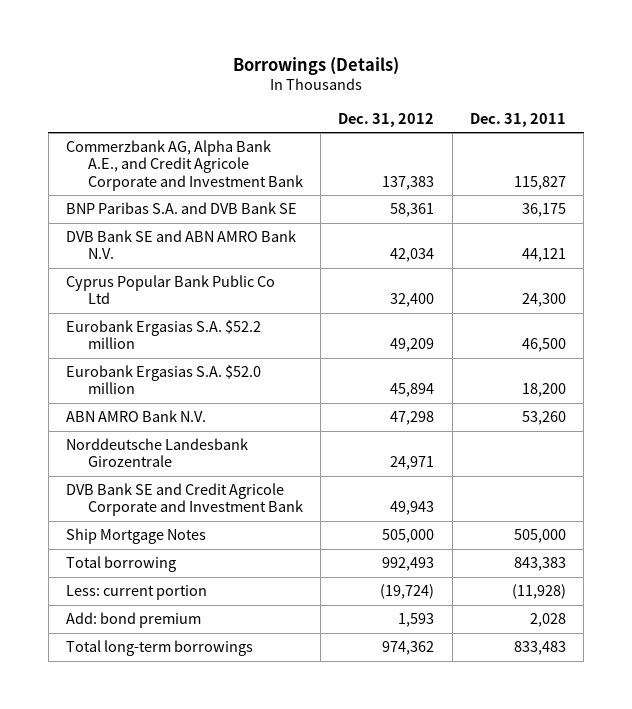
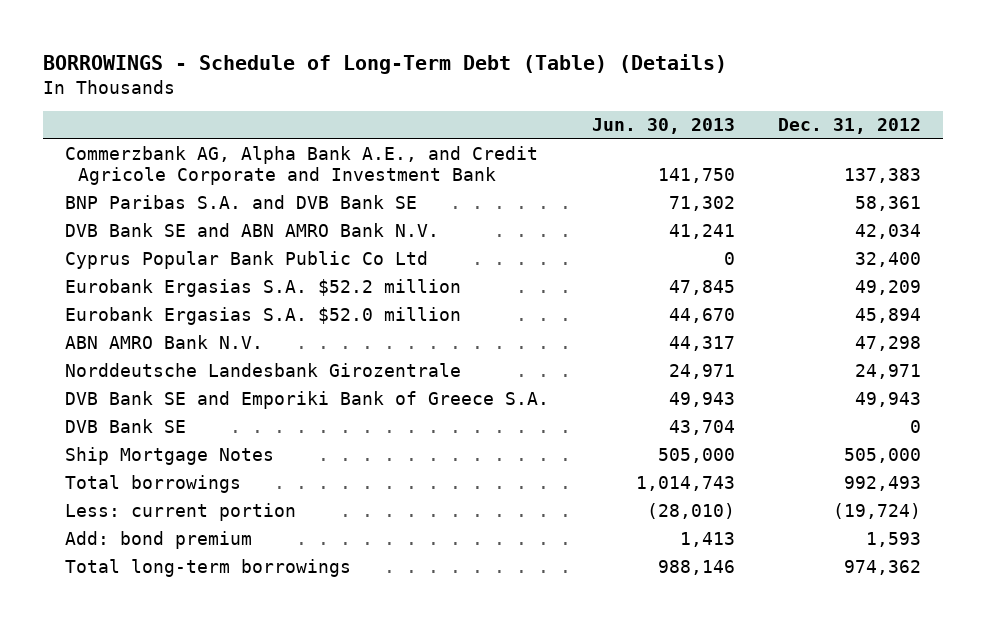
- Borrowings (Details)
+ BORROWINGS - Schedule of Long-Term Debt (Table) (Details)
- | Dec. 31, 2012 | Dec. 31, 2011
+ | Jun. 30, 2013 | Dec. 31, 2012
- DVB Bank SE and Credit Agricole Corporate and Investment Bank | 49,943 |
+ DVB Bank SE and Emporiki Bank of Greece S.A. | 49,943 | 49,943
+ DVB Bank SE | 43,704 | 0
- Total borrowing | 992,493 | 843,383
+ Total borrowings | 1,014,743 | 992,493

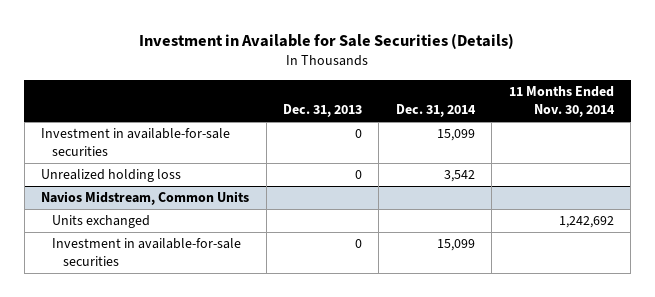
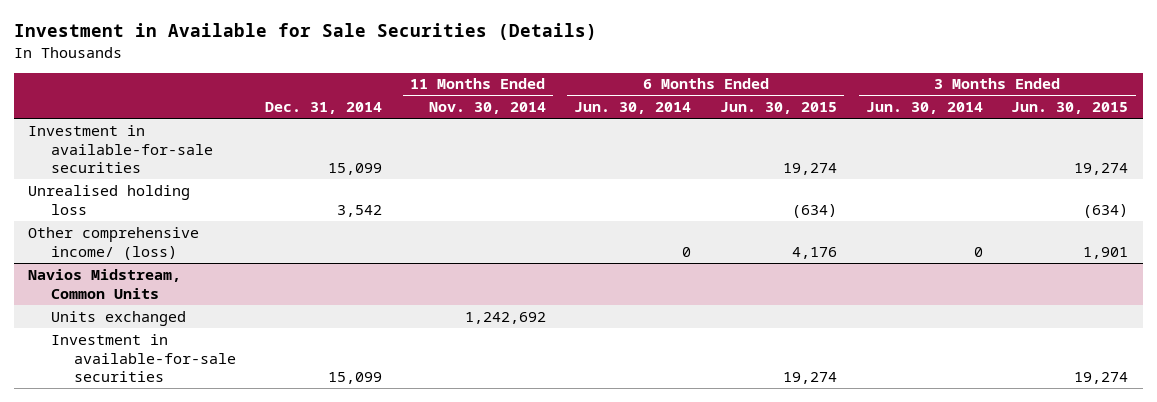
- | Dec. 31, 2013 | Dec. 31, 2014 | 11 Months Ended Nov. 30, 2014
+ | Dec. 31, 2014 | 11 Months Ended Nov. 30, 2014 | 6 Months Ended Jun. 30, 2014 | 6 Months Ended Jun. 30, 2015 | 3 Months Ended Jun. 30, 2014 | 3 Months Ended Jun. 30, 2015
- Unrealized holding loss | 0 | 3,542 |
+ Unrealised holding loss | 3,542 | | | (634) | | (634)
+ Other comprehensive income/ (loss) | | | 0 | 4,176 | 0 | 1,901

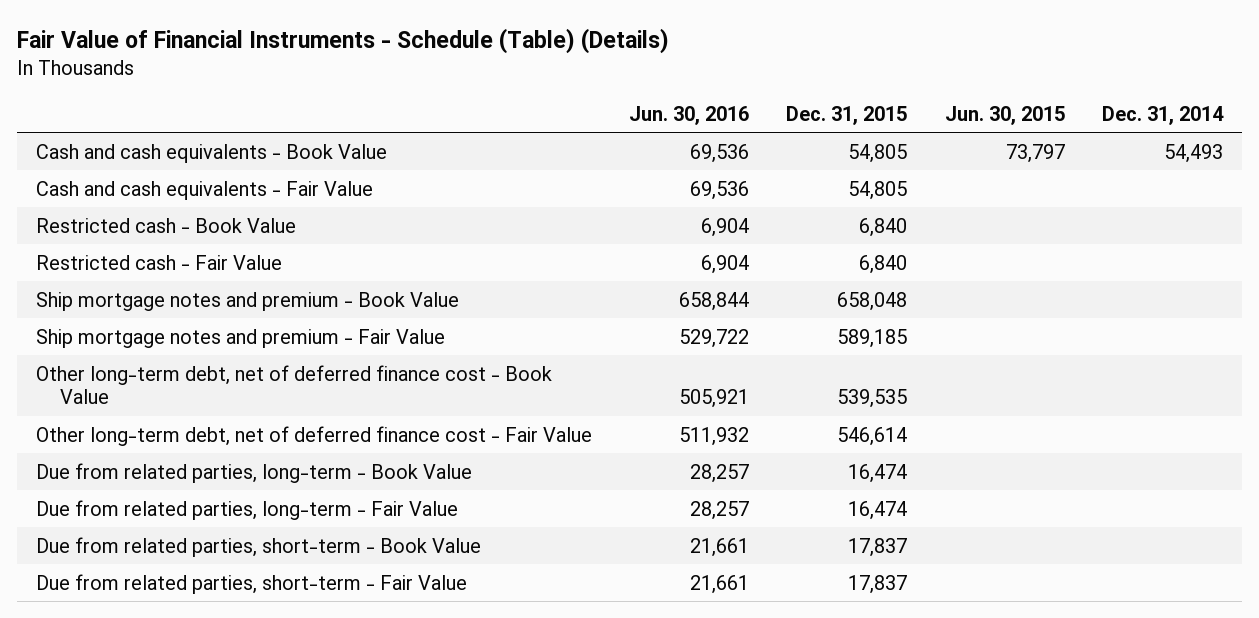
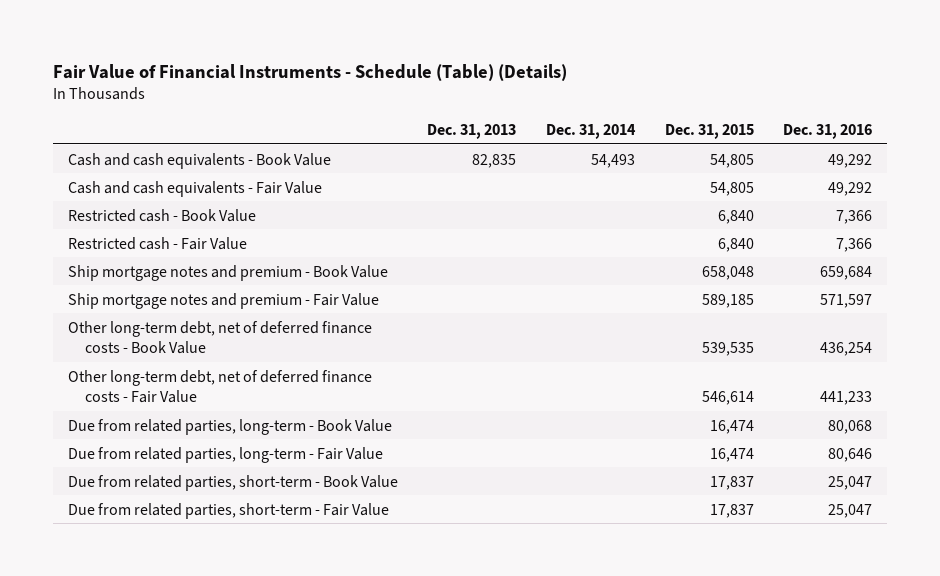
- | Jun. 30, 2016 | Dec. 31, 2015 | Jun. 30, 2015 | Dec. 31, 2014
+ | Dec. 31, 2013 | Dec. 31, 2014 | Dec. 31, 2015 | Dec. 31, 2016
- Other long-term debt, net of deferred finance cost - Book Value | 505,921 | 539,535 | |
- Other long-term debt, net of deferred finance cost - Fair Value | 511,932 | 546,614 | |
+ Other long-term debt, net of deferred finance costs - Book Value | | | 539,535 | 436,254
+ Other long-term debt, net of deferred finance costs - Fair Value | | | 546,614 | 441,233

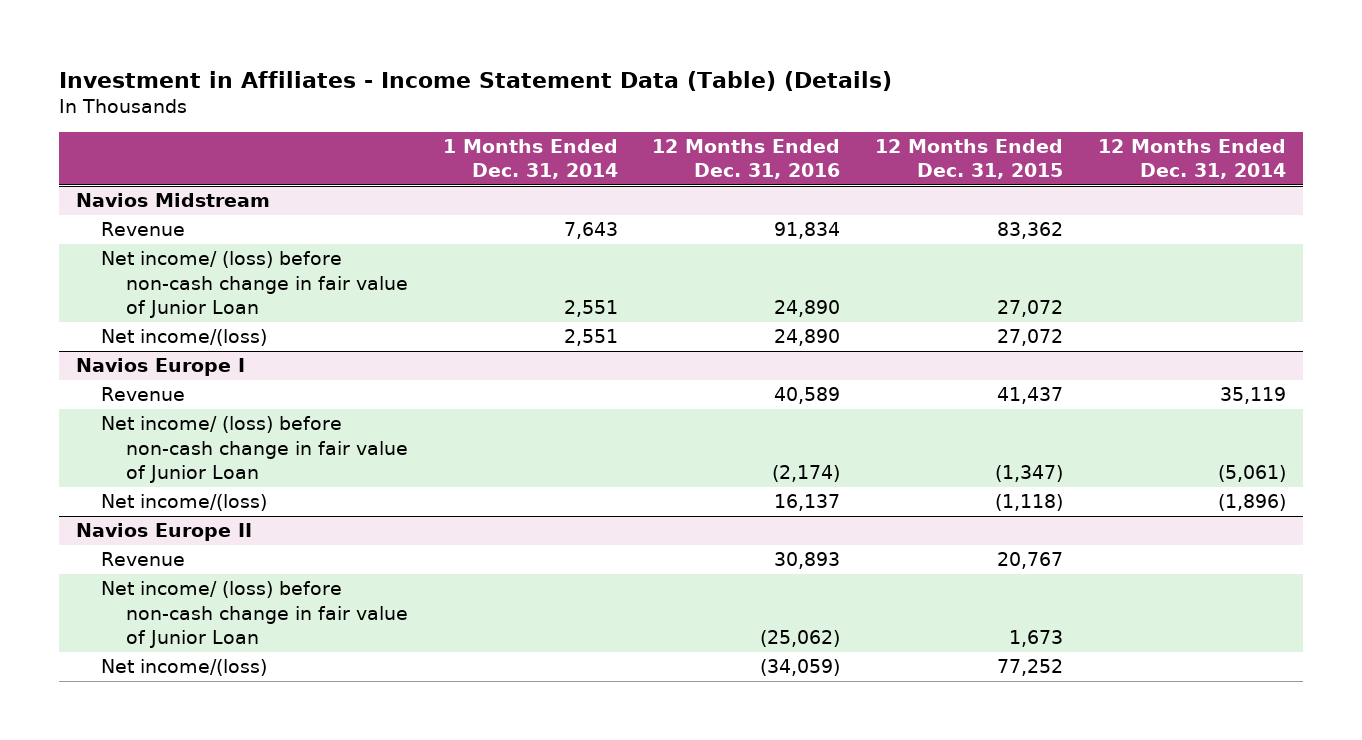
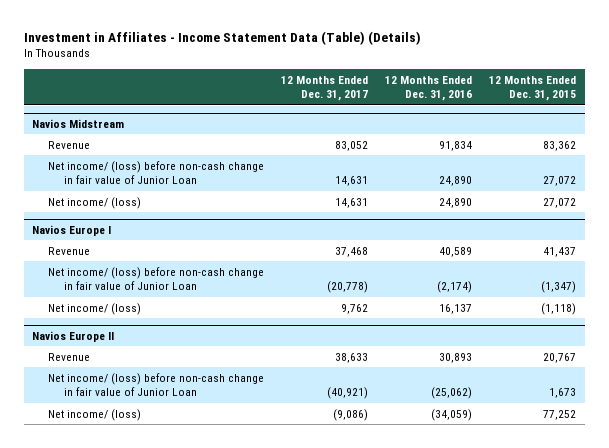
- | 1 Months Ended Dec. 31, 2014 | 12 Months Ended Dec. 31, 2016 | 12 Months Ended Dec. 31, 2015 | 12 Months Ended Dec. 31, 2014
+ | 12 Months Ended Dec. 31, 2017 | 12 Months Ended Dec. 31, 2016 | 12 Months Ended Dec. 31, 2015
@ Navios Midstream
- Net income/(loss) | 2,551 | 24,890 | 27,072 |
+ Net income/ (loss) | 14,631 | 24,890 | 27,072
@ Navios Europe I
- Net income/(loss) | | 16,137 | (1,118) | (1,896)
+ Net income/ (loss) | 9,762 | 16,137 | (1,118)
@ Navios Europe II
- Net income/(loss) | | (34,059) | 77,252 |
+ Net income/ (loss) | (9,086) | (34,059) | 77,252

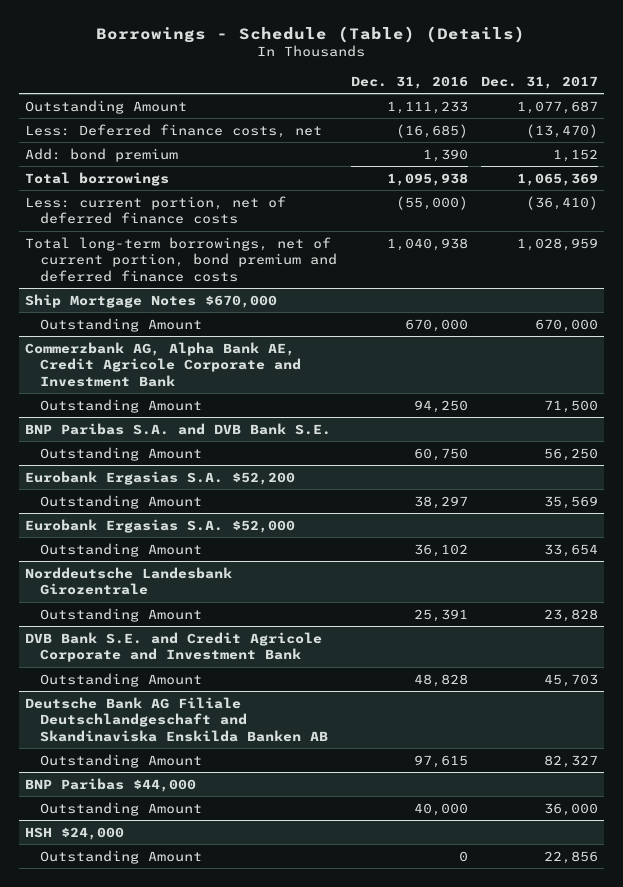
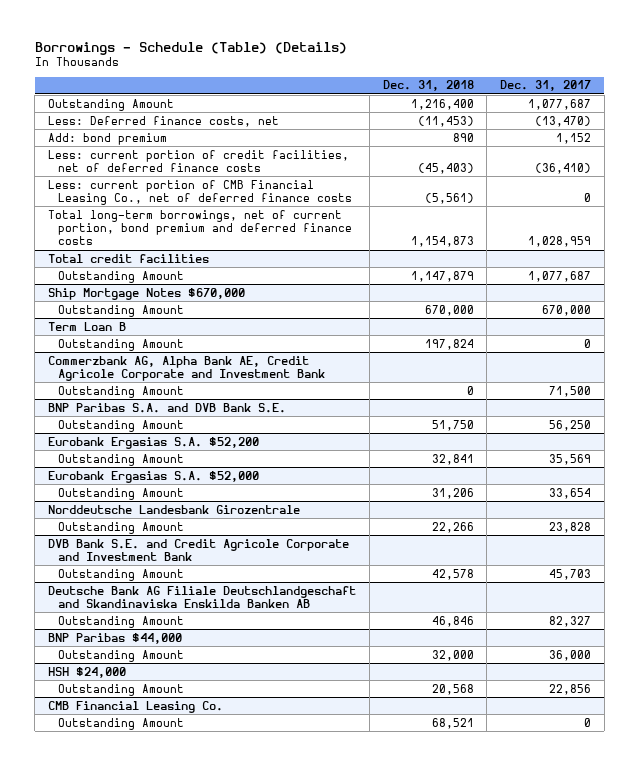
- | Dec. 31, 2016 | Dec. 31, 2017
+ | Dec. 31, 2018 | Dec. 31, 2017
- Total borrowings | 1,095,938 | 1,065,369
- Less: current portion, net of deferred finance costs | (55,000) | (36,410)
+ Less: current portion of credit facilities, net of deferred finance costs | (45,403) | (36,410)
+ Less: current portion of CMB Financial Leasing Co., net of deferred finance costs | (5,561) | 0
+ Total credit facilities
+ Outstanding Amount | 1,147,879 | 1,077,687
+ Term Loan B
+ Outstanding Amount | 197,824 | 0
+ CMB Financial Leasing Co.
+ Outstanding Amount | 68,521 | 0

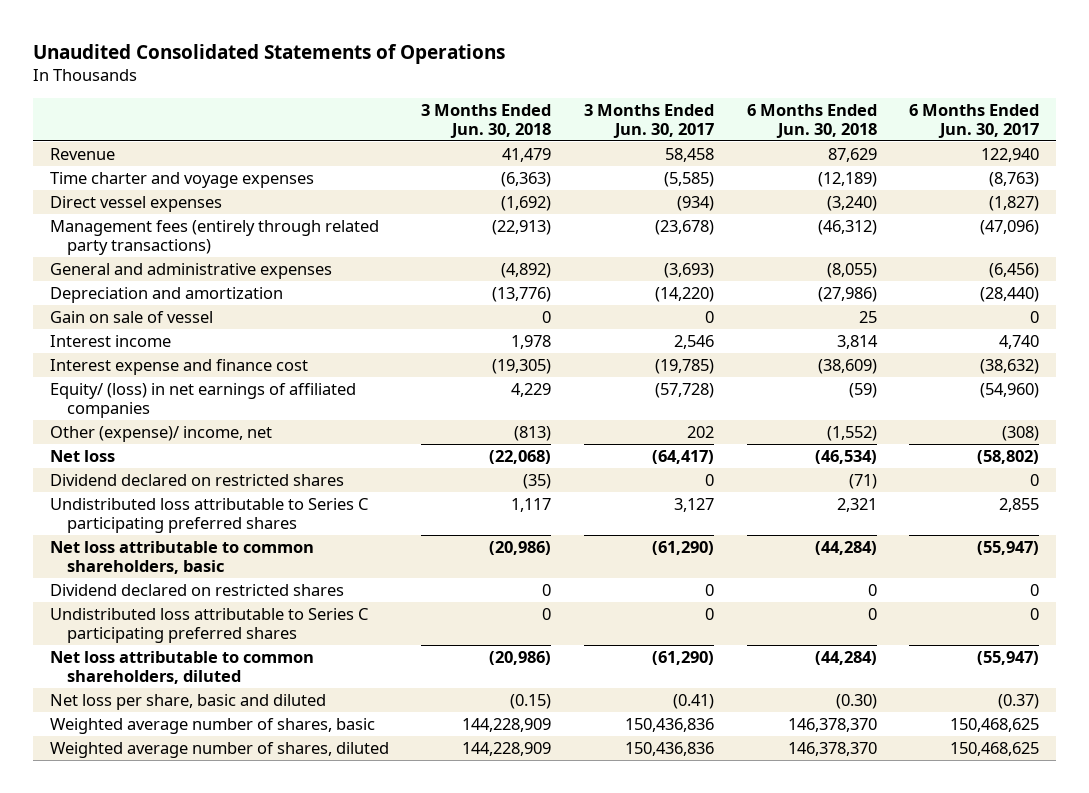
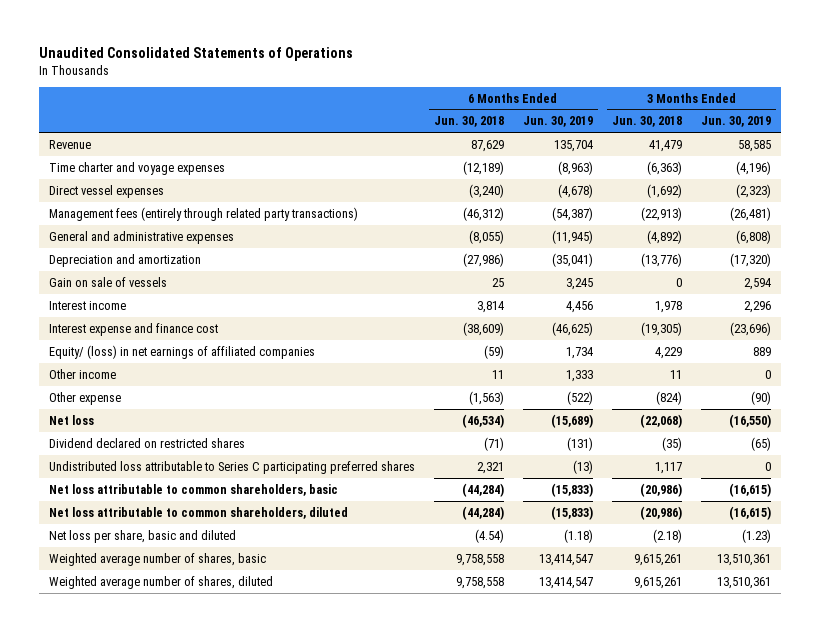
- | 3 Months Ended Jun. 30, 2018 | 3 Months Ended Jun. 30, 2017 | 6 Months Ended Jun. 30, 2018 | 6 Months Ended Jun. 30, 2017
+ | 6 Months Ended Jun. 30, 2018 | 6 Months Ended Jun. 30, 2019 | 3 Months Ended Jun. 30, 2018 | 3 Months Ended Jun. 30, 2019
- Gain on sale of vessel | 0 | 0 | 25 | 0
+ Gain on sale of vessels | 25 | 3,245 | 0 | 2,594
- Other (expense)/ income, net | (813) | 202 | (1,552) | (308)
+ Other income | 11 | 1,333 | 11 | 0
+ Other expense | (1,563) | (522) | (824) | (90)
- Dividend declared on restricted shares | 0 | 0 | 0 | 0
- Undistributed loss attributable to Series C participating preferred shares | 0 | 0 | 0 | 0
- Net loss per share, basic and diluted | (0.15) | (0.41) | (0.30) | (0.37)
- Weighted average number of shares, basic | 144,228,909 | 150,436,836 | 146,378,370 | 150,468,625
- Weighted average number of shares, diluted | 144,228,909 | 150,436,836 | 146,378,370 | 150,468,625
+ Net loss per share, basic and diluted | (4.54) | (1.18) | (2.18) | (1.23)
+ Weighted average number of shares, basic | 9,758,558 | 13,414,547 | 9,615,261 | 13,510,361
+ Weighted average number of shares, diluted | 9,758,558 | 13,414,547 | 9,615,261 | 13,510,361

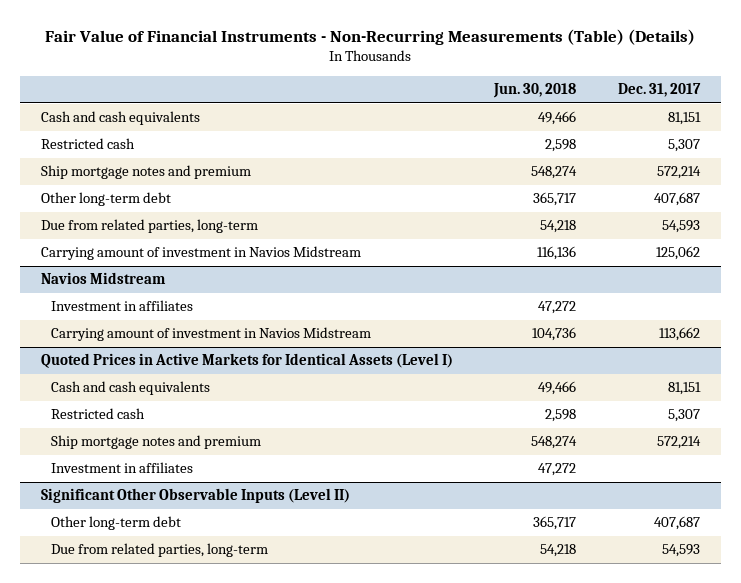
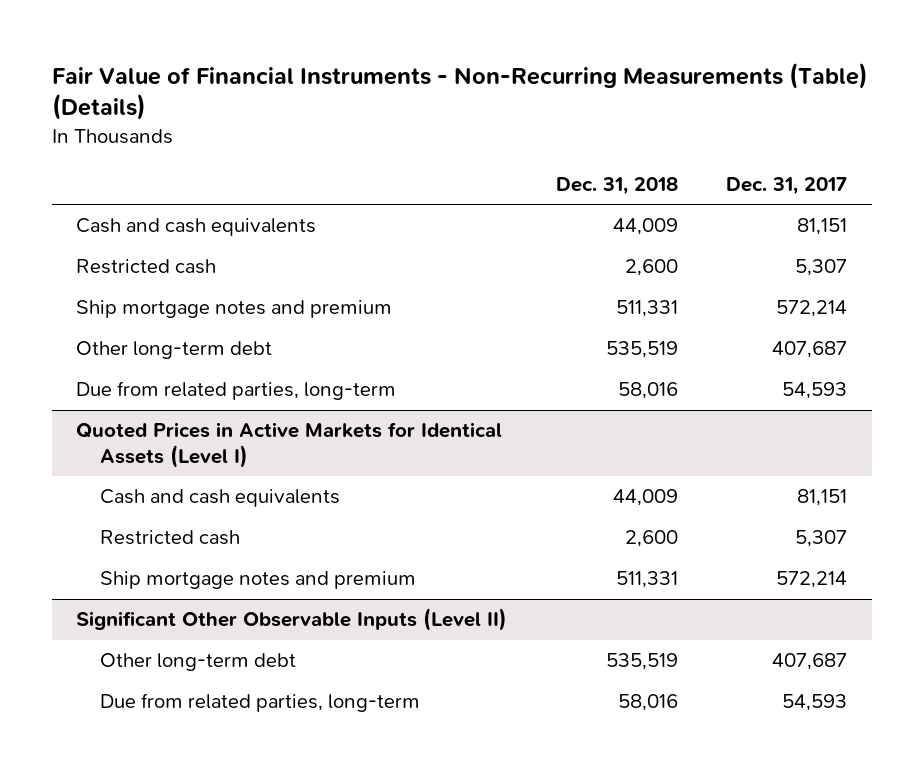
- | Jun. 30, 2018 | Dec. 31, 2017
+ | Dec. 31, 2018 | Dec. 31, 2017
- Carrying amount of investment in Navios Midstream | 116,136 | 125,062
- Navios Midstream
- Investment in affiliates | 47,272 |
- Carrying amount of investment in Navios Midstream | 104,736 | 113,662
@ Quoted Prices in Active Markets for Identical Assets (Level I)
- Investment in affiliates | 47,272 |

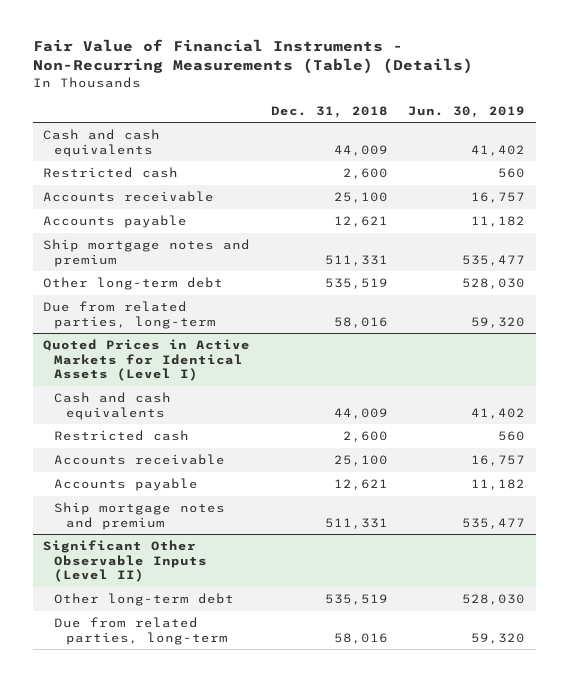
- | Dec. 31, 2018 | Dec. 31, 2017
+ | Dec. 31, 2018 | Jun. 30, 2019
+ Accounts receivable | 25,100 | 16,757
+ Accounts payable | 12,621 | 11,182
@ Quoted Prices in Active Markets for Identical Assets (Level I)
+ Accounts receivable | 25,100 | 16,757
+ Accounts payable | 12,621 | 11,182

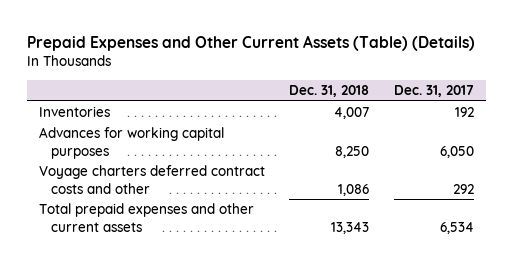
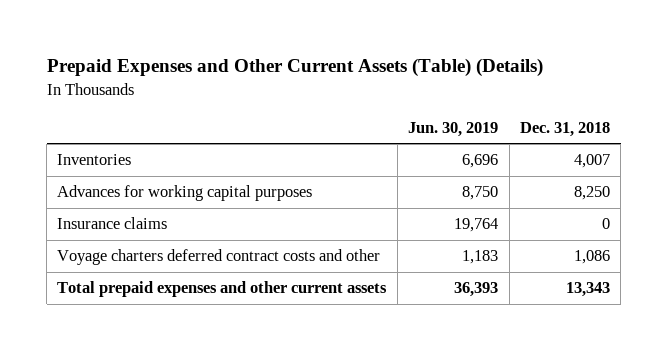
- | Dec. 31, 2018 | Dec. 31, 2017
+ | Jun. 30, 2019 | Dec. 31, 2018
+ Insurance claims | 19,764 | 0

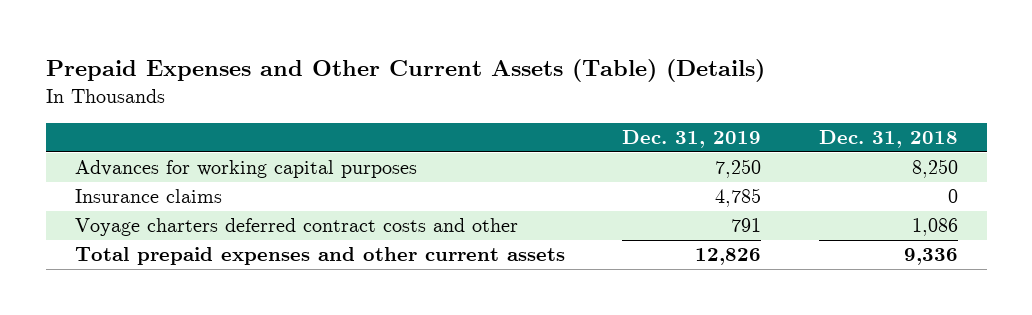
- | Jun. 30, 2019 | Dec. 31, 2018
+ | Dec. 31, 2019 | Dec. 31, 2018
- Inventories | 6,696 | 4,007
- Total prepaid expenses and other current assets | 36,393 | 13,343
+ Total prepaid expenses and other current assets | 12,826 | 9,336

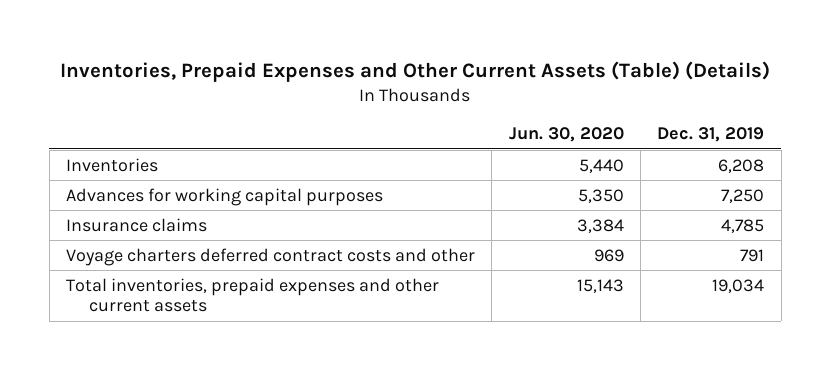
- Prepaid Expenses and Other Current Assets (Table) (Details)
+ Inventories, Prepaid Expenses and Other Current Assets (Table) (Details)
- | Dec. 31, 2019 | Dec. 31, 2018
+ | Jun. 30, 2020 | Dec. 31, 2019
+ Inventories | 5,440 | 6,208
- Total prepaid expenses and other current assets | 12,826 | 9,336
+ Total inventories, prepaid expenses and other current assets | 15,143 | 19,034

